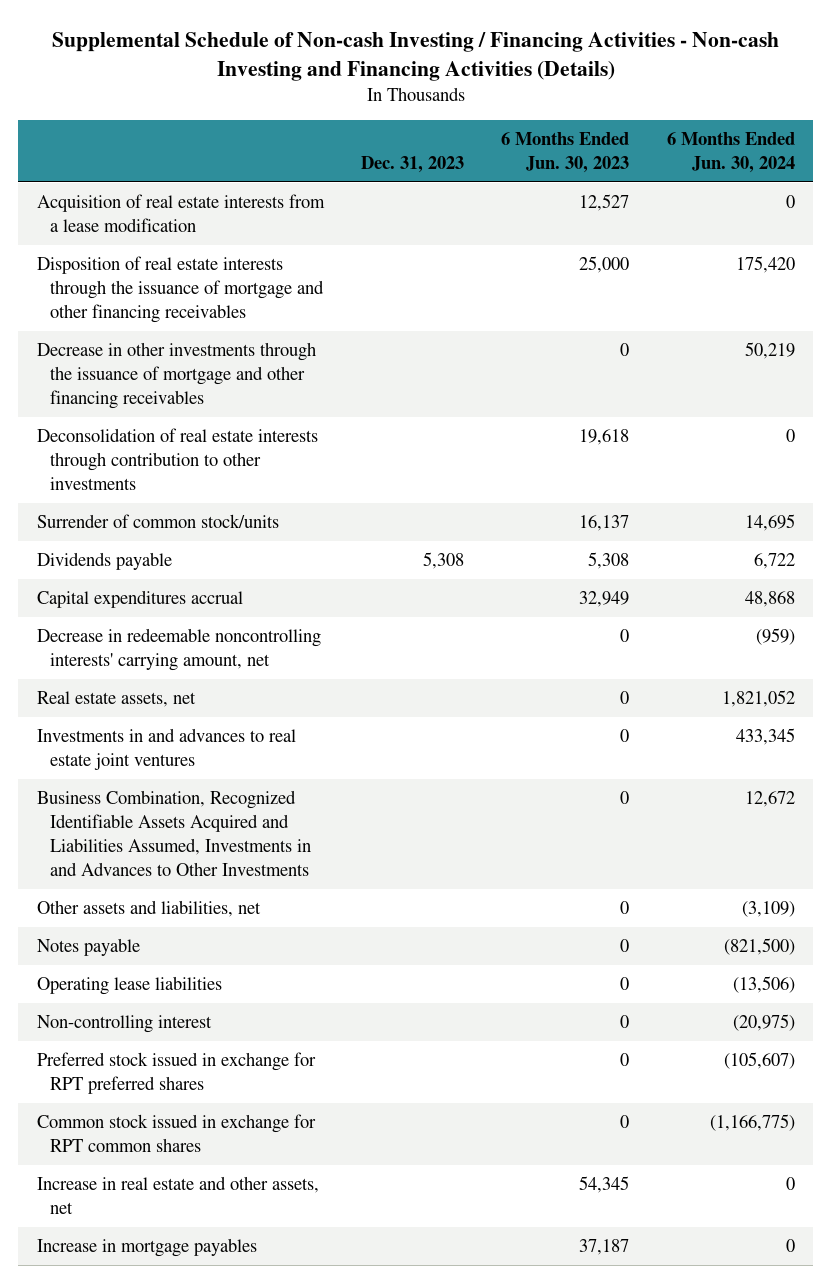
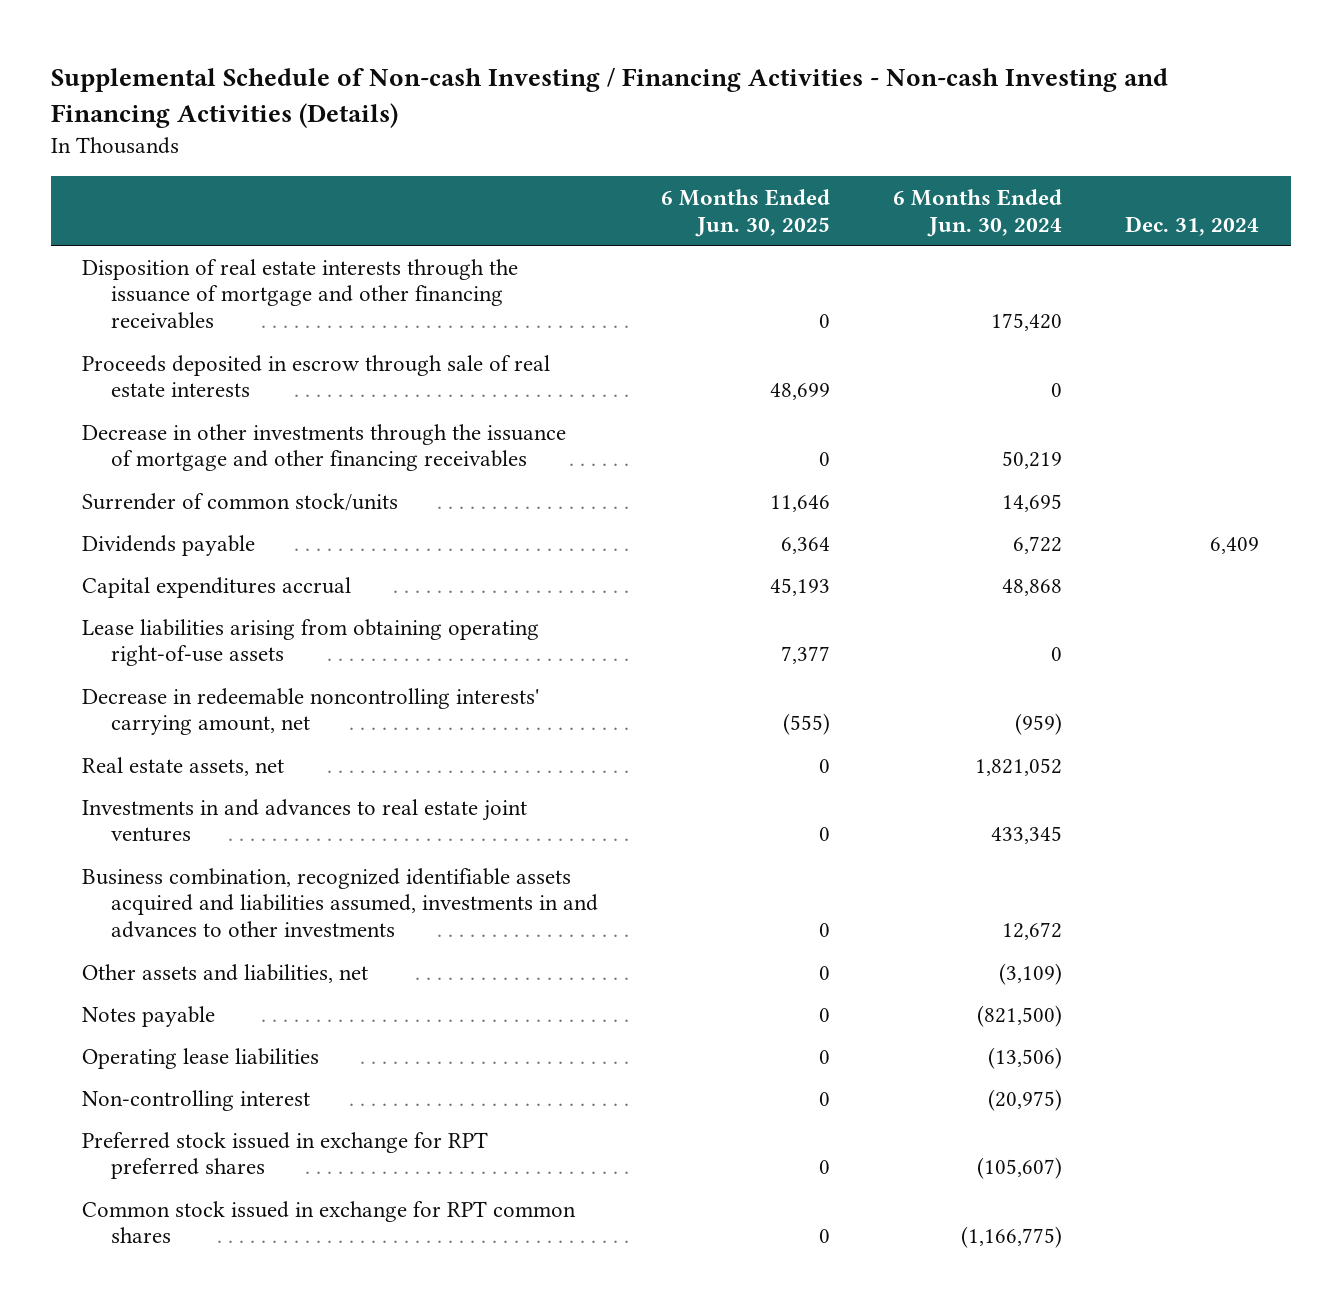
- | Dec. 31, 2023 | 6 Months Ended Jun. 30, 2023 | 6 Months Ended Jun. 30, 2024
+ | 6 Months Ended Jun. 30, 2025 | 6 Months Ended Jun. 30, 2024 | Dec. 31, 2024
- Acquisition of real estate interests from a lease modification | | 12,527 | 0
+ Proceeds deposited in escrow through sale of real estate interests | 48,699 | 0 |
- Deconsolidation of real estate interests through contribution to other investments | | 19,618 | 0
+ Lease liabilities arising from obtaining operating right-of-use assets | 7,377 | 0 |
- Business Combination, Recognized Identifiable Assets Acquired and Liabilities Assumed, Investments in and Advances to Other Investments | | 0 | 12,672
+ Business combination, recognized identifiable assets acquired and liabilities assumed, investments in and advances to other investments | 0 | 12,672 |
- Increase in real estate and other assets, net | | 54,345 | 0
- Increase in mortgage payables | | 37,187 | 0

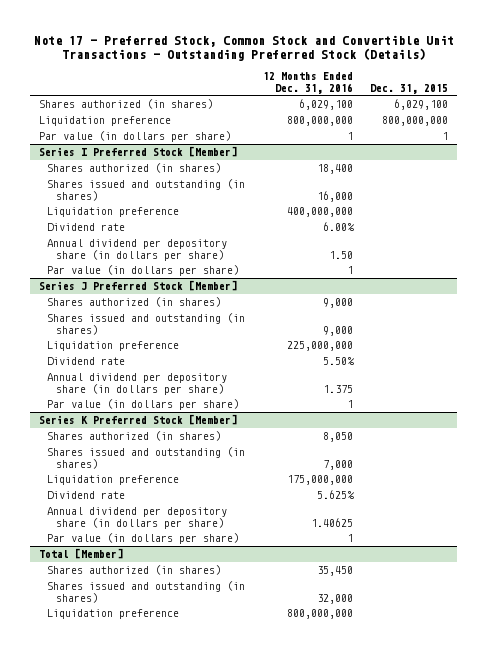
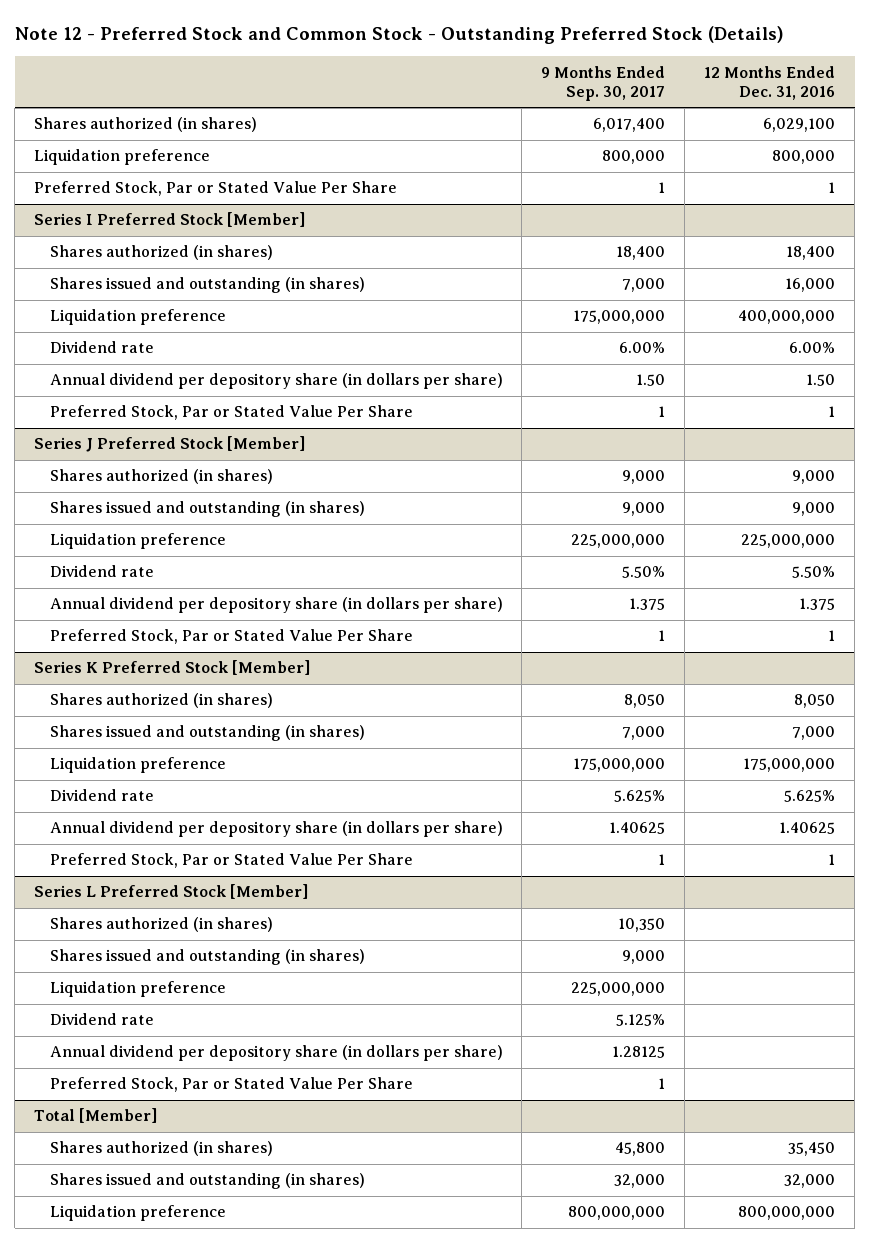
- Note 17 - Preferred Stock, Common Stock and Convertible Unit Transactions - Outstanding Preferred Stock (Details)
+ Note 12 - Preferred Stock and Common Stock - Outstanding Preferred Stock (Details)
- | 12 Months Ended Dec. 31, 2016 | Dec. 31, 2015
+ | 9 Months Ended Sep. 30, 2017 | 12 Months Ended Dec. 31, 2016
- Liquidation preference | 800,000,000 | 800,000,000
- Par value (in dollars per share) | 1 | 1
+ Liquidation preference | 800,000 | 800,000
+ Preferred Stock, Par or Stated Value Per Share | 1 | 1
@ Series I Preferred Stock [Member]
- Par value (in dollars per share) | 1 |
+ Preferred Stock, Par or Stated Value Per Share | 1 | 1
@ Series J Preferred Stock [Member]
- Par value (in dollars per share) | 1 |
+ Preferred Stock, Par or Stated Value Per Share | 1 | 1
@ Series K Preferred Stock [Member]
- Par value (in dollars per share) | 1 |
+ Preferred Stock, Par or Stated Value Per Share | 1 | 1
+ Series L Preferred Stock [Member]
+ Shares authorized (in shares) | 10,350 |
+ Shares issued and outstanding (in shares) | 9,000 |
+ Liquidation preference | 225,000,000 |
+ Dividend rate | 5.125% |
+ Annual dividend per depository share (in dollars per share) | 1.28125 |
+ Preferred Stock, Par or Stated Value Per Share | 1 |

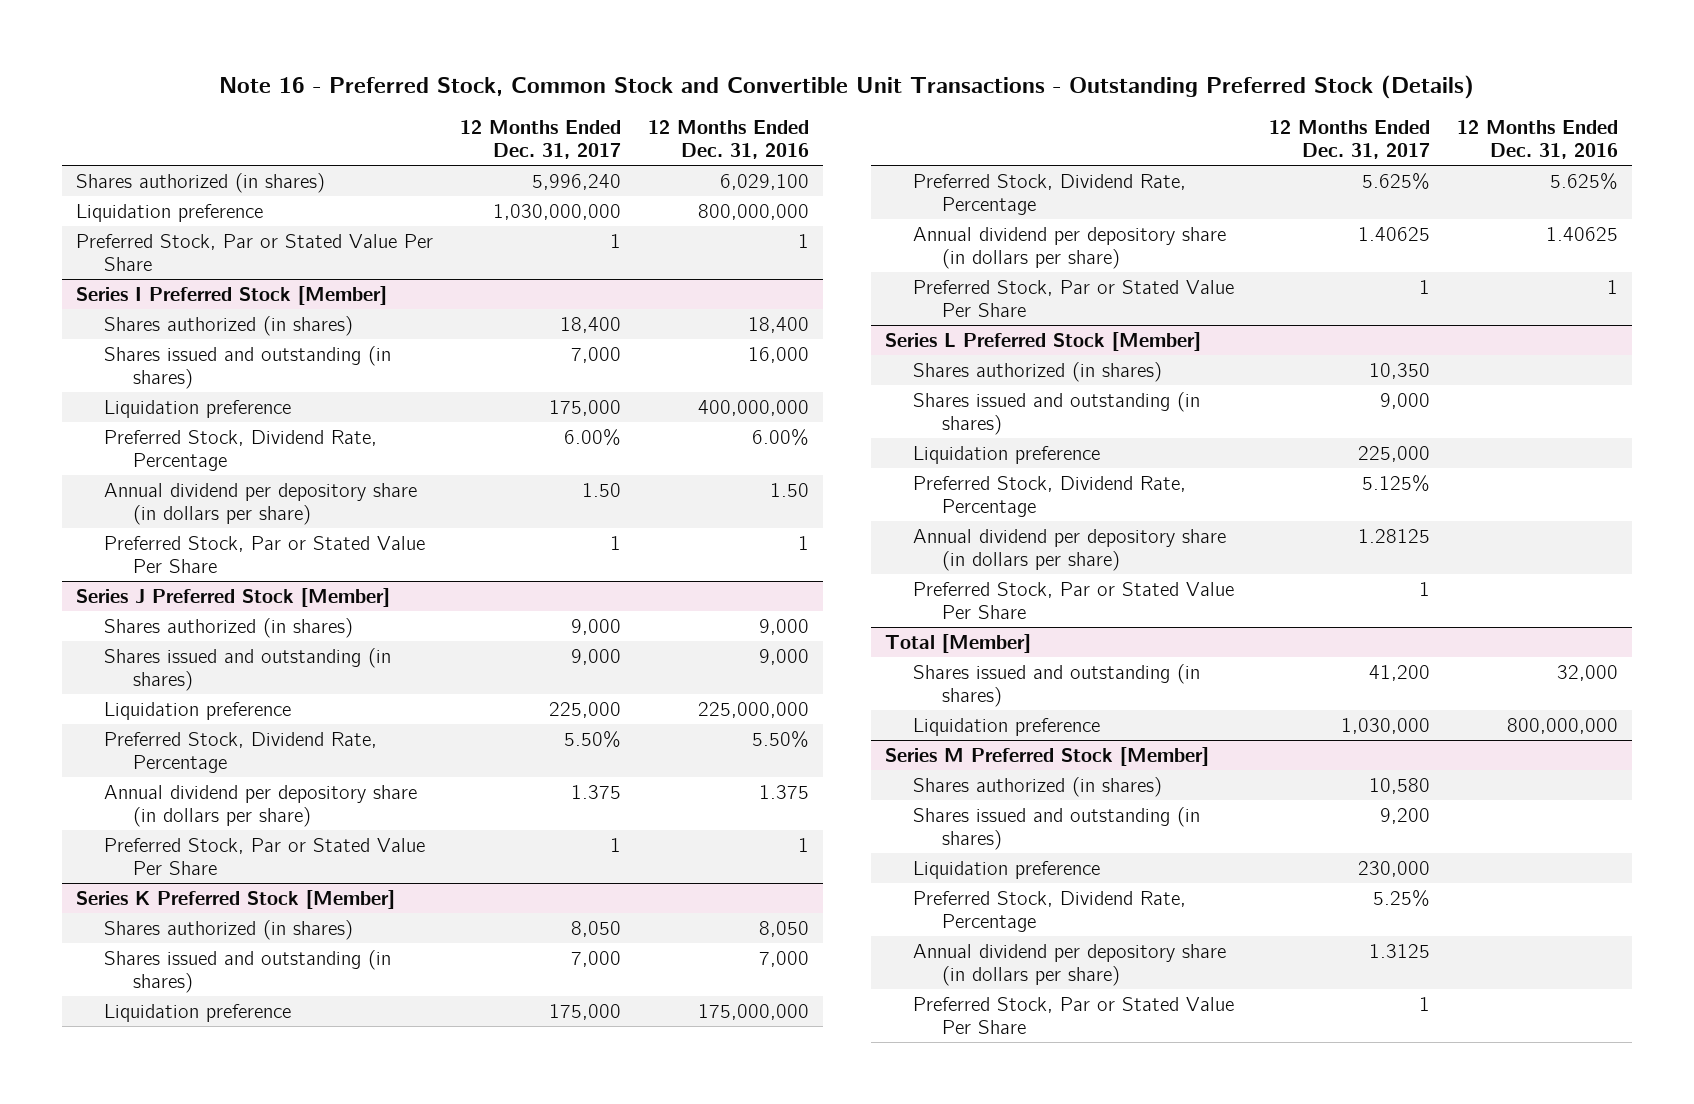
- Note 12 - Preferred Stock and Common Stock - Outstanding Preferred Stock (Details)
+ Note 16 - Preferred Stock, Common Stock and Convertible Unit Transactions - Outstanding Preferred Stock (Details)
- | 9 Months Ended Sep. 30, 2017 | 12 Months Ended Dec. 31, 2016
+ | 12 Months Ended Dec. 31, 2017 | 12 Months Ended Dec. 31, 2016
- Liquidation preference | 800,000 | 800,000
+ Liquidation preference | 1,030,000,000 | 800,000,000
@ Series I Preferred Stock [Member]
- Dividend rate | 6.00% | 6.00%
+ Preferred Stock, Dividend Rate, Percentage | 6.00% | 6.00%
@ Series J Preferred Stock [Member]
- Dividend rate | 5.50% | 5.50%
+ Preferred Stock, Dividend Rate, Percentage | 5.50% | 5.50%
@ Series K Preferred Stock [Member]
- Dividend rate | 5.625% | 5.625%
+ Preferred Stock, Dividend Rate, Percentage | 5.625% | 5.625%
@ Series L Preferred Stock [Member]
- Dividend rate | 5.125% |
+ Preferred Stock, Dividend Rate, Percentage | 5.125% |
@ Total [Member]
- Shares authorized (in shares) | 45,800 | 35,450
+ Series M Preferred Stock [Member]
+ Shares authorized (in shares) | 10,580 |
+ Shares issued and outstanding (in shares) | 9,200 |
+ Liquidation preference | 230,000 |
+ Preferred Stock, Dividend Rate, Percentage | 5.25% |
+ Annual dividend per depository share (in dollars per share) | 1.3125 |
+ Preferred Stock, Par or Stated Value Per Share | 1 |

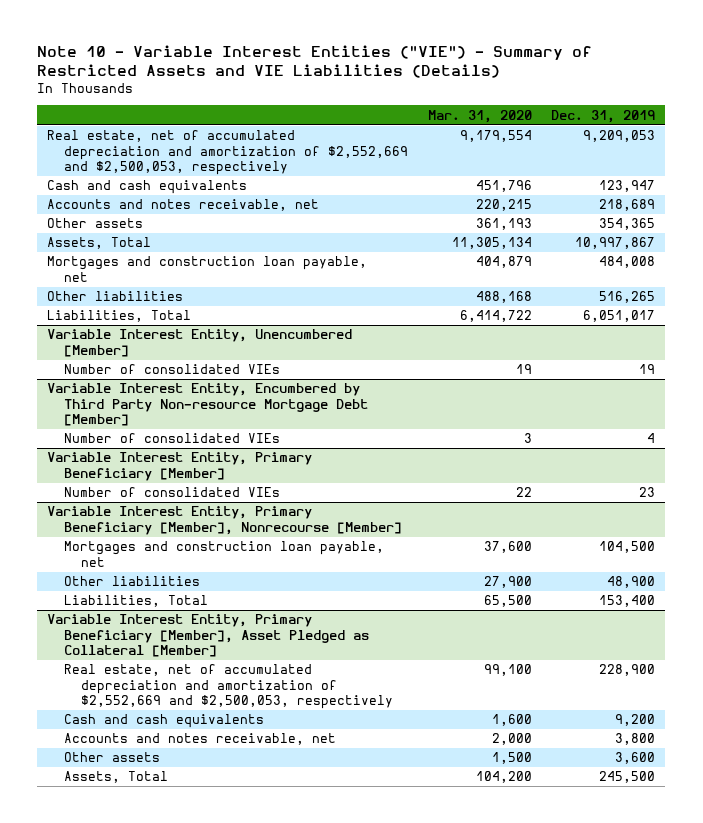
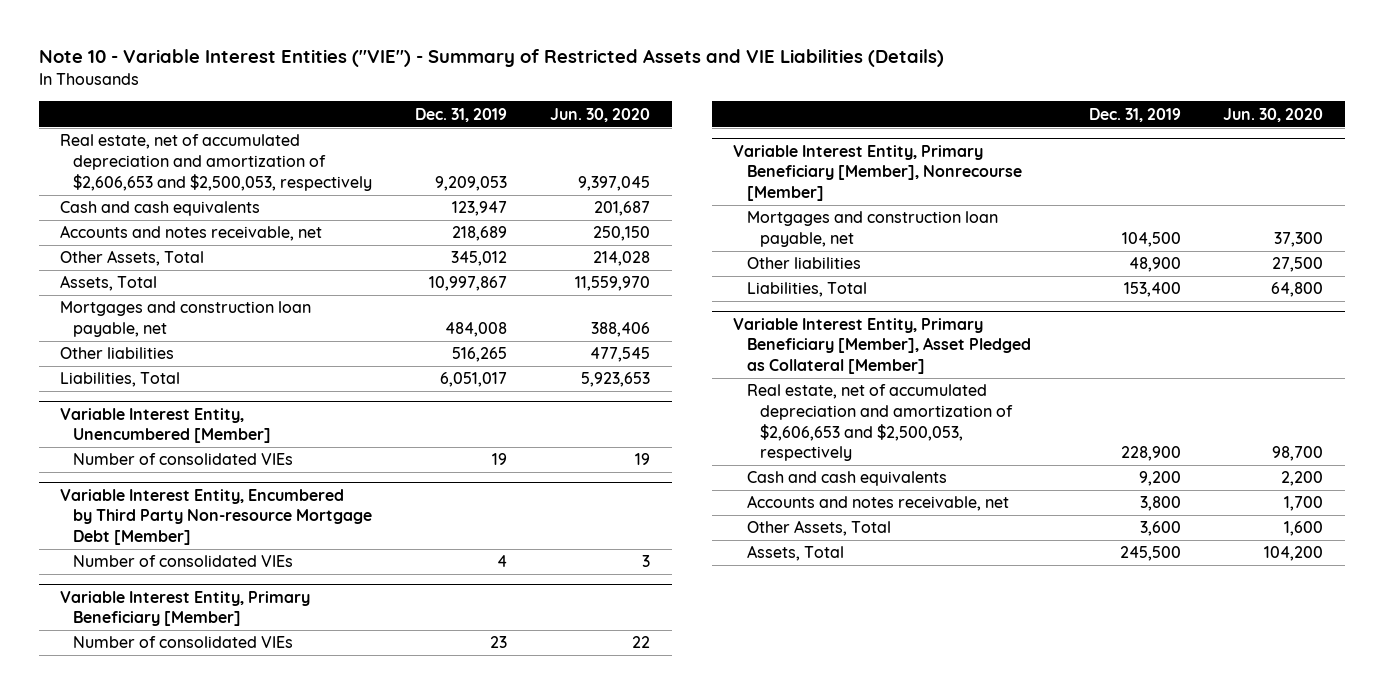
- | Mar. 31, 2020 | Dec. 31, 2019
+ | Dec. 31, 2019 | Jun. 30, 2020
- Real estate, net of accumulated depreciation and amortization of $2,552,669 and $2,500,053, respectively | 9,179,554 | 9,209,053
+ Real estate, net of accumulated depreciation and amortization of $2,606,653 and $2,500,053, respectively | 9,209,053 | 9,397,045
- Other assets | 361,193 | 354,365
+ Other Assets, Total | 345,012 | 214,028
@ Variable Interest Entity, Primary Beneficiary [Member], Asset Pledged as Collateral [Member]
- Real estate, net of accumulated depreciation and amortization of $2,552,669 and $2,500,053, respectively | 99,100 | 228,900
+ Real estate, net of accumulated depreciation and amortization of $2,606,653 and $2,500,053, respectively | 228,900 | 98,700
- Other assets | 1,500 | 3,600
+ Other Assets, Total | 3,600 | 1,600

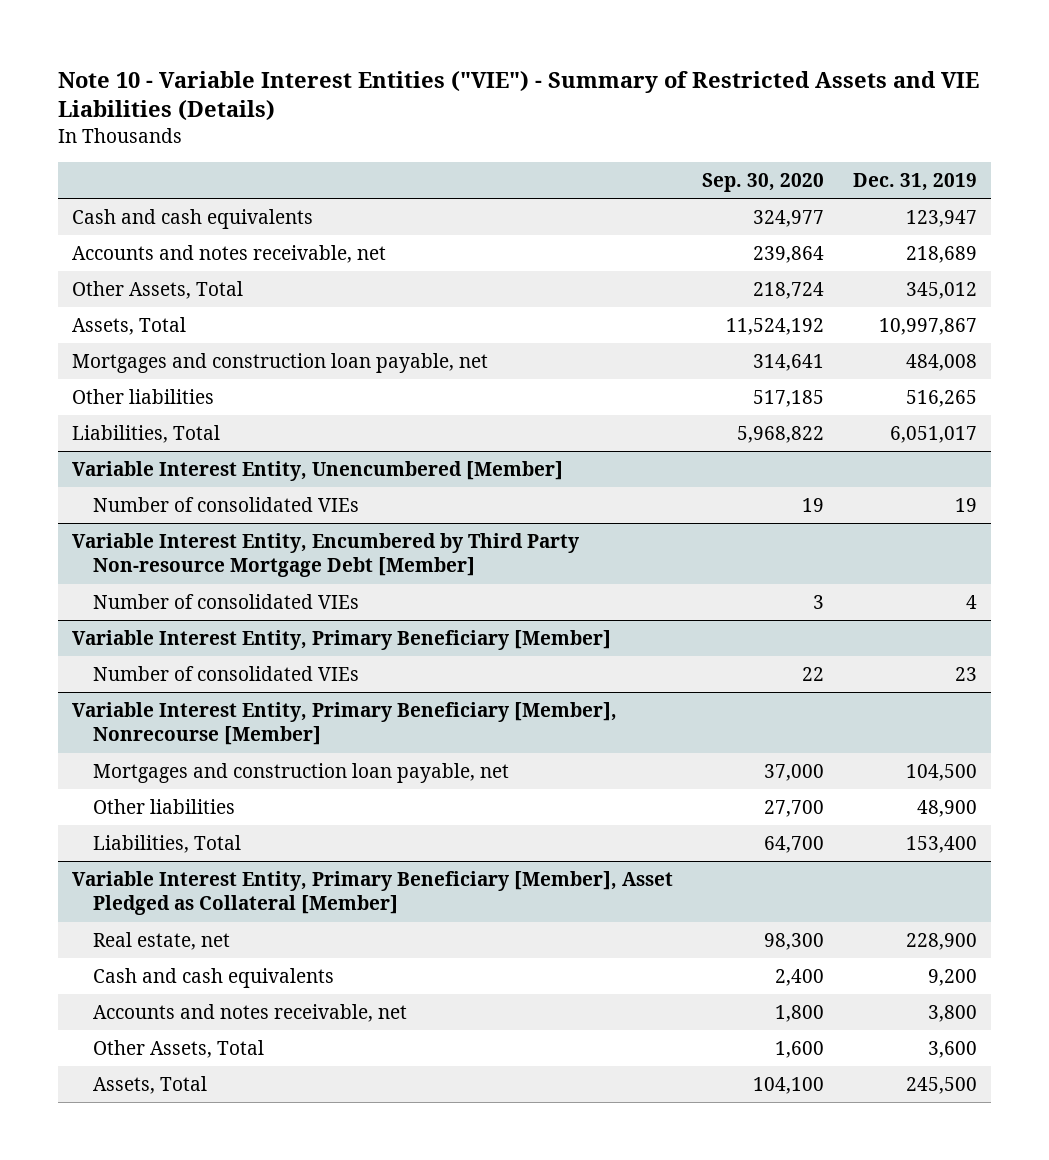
- | Dec. 31, 2019 | Jun. 30, 2020
+ | Sep. 30, 2020 | Dec. 31, 2019
- Real estate, net of accumulated depreciation and amortization of $2,606,653 and $2,500,053, respectively | 9,209,053 | 9,397,045
@ Variable Interest Entity, Primary Beneficiary [Member], Asset Pledged as Collateral [Member]
- Real estate, net of accumulated depreciation and amortization of $2,606,653 and $2,500,053, respectively | 228,900 | 98,700
+ Real estate, net | 98,300 | 228,900

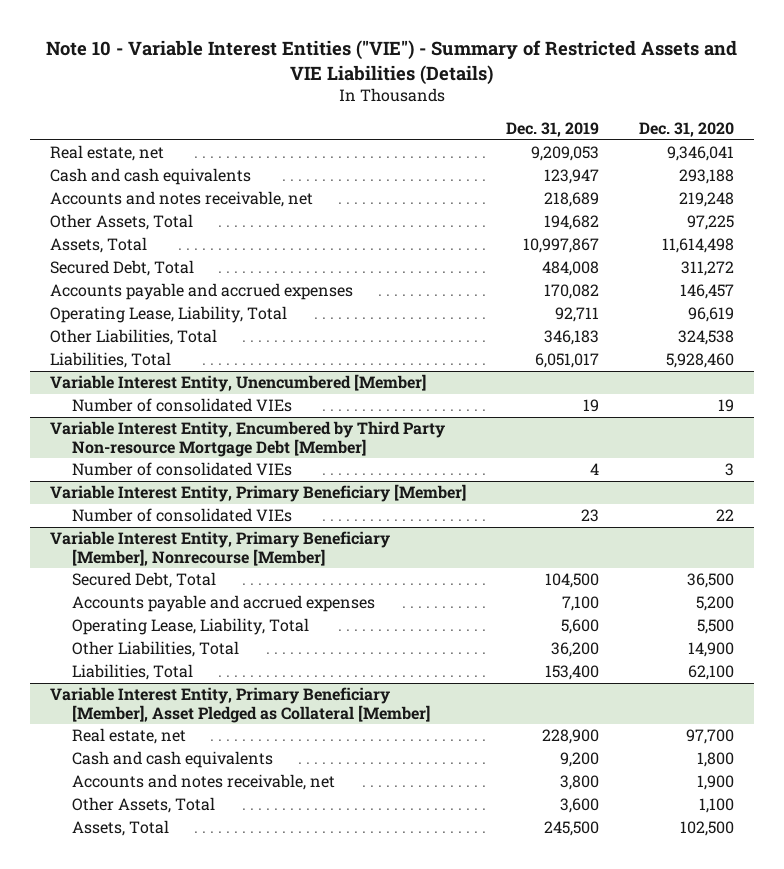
- | Sep. 30, 2020 | Dec. 31, 2019
+ | Dec. 31, 2019 | Dec. 31, 2020
+ Real estate, net | 9,209,053 | 9,346,041
- Other Assets, Total | 218,724 | 345,012
+ Other Assets, Total | 194,682 | 97,225
- Mortgages and construction loan payable, net | 314,641 | 484,008
- Other liabilities | 517,185 | 516,265
+ Secured Debt, Total | 484,008 | 311,272
+ Accounts payable and accrued expenses | 170,082 | 146,457
+ Operating Lease, Liability, Total | 92,711 | 96,619
+ Other Liabilities, Total | 346,183 | 324,538
@ Variable Interest Entity, Primary Beneficiary [Member], Nonrecourse [Member]
- Mortgages and construction loan payable, net | 37,000 | 104,500
- Other liabilities | 27,700 | 48,900
+ Secured Debt, Total | 104,500 | 36,500
+ Accounts payable and accrued expenses | 7,100 | 5,200
+ Operating Lease, Liability, Total | 5,600 | 5,500
+ Other Liabilities, Total | 36,200 | 14,900

